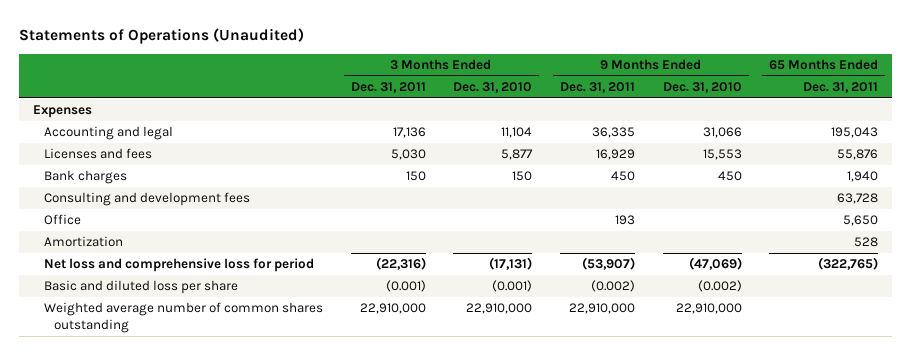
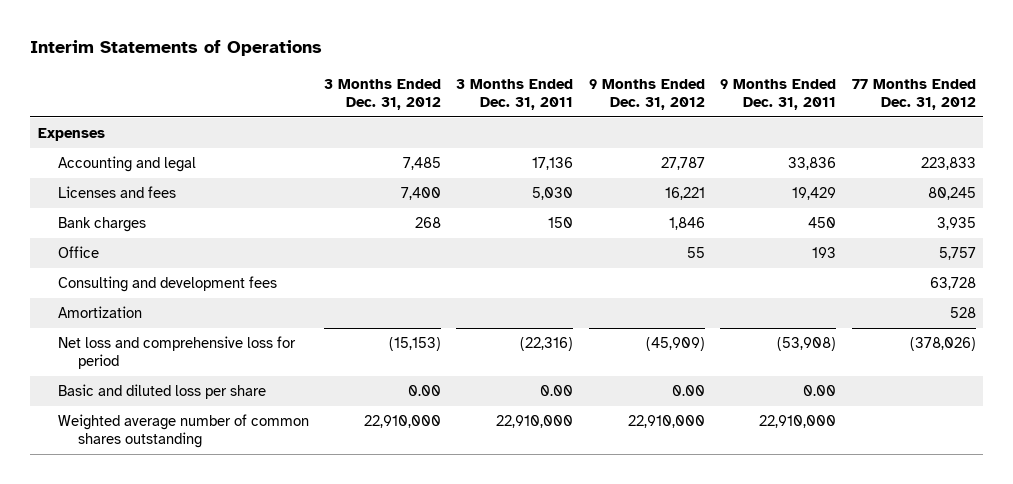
- Statements of Operations (Unaudited)
+ Interim Statements of Operations
- | 3 Months Ended Dec. 31, 2011 | 3 Months Ended Dec. 31, 2010 | 9 Months Ended Dec. 31, 2011 | 9 Months Ended Dec. 31, 2010 | 65 Months Ended Dec. 31, 2011
+ | 3 Months Ended Dec. 31, 2012 | 3 Months Ended Dec. 31, 2011 | 9 Months Ended Dec. 31, 2012 | 9 Months Ended Dec. 31, 2011 | 77 Months Ended Dec. 31, 2012
- Accounting and legal | 17,136 | 11,104 | 36,335 | 31,066 | 195,043
- Licenses and fees | 5,030 | 5,877 | 16,929 | 15,553 | 55,876
+ Accounting and legal | 7,485 | 17,136 | 27,787 | 33,836 | 223,833
+ Licenses and fees | 7,400 | 5,030 | 16,221 | 19,429 | 80,245
moved down: Consulting and development fees | | | | | 63,728
- Net loss and comprehensive loss for period | (22,316) | (17,131) | (53,907) | (47,069) | (322,765)
- Basic and diluted loss per share | (0.001) | (0.001) | (0.002) | (0.002) |
+ Net loss and comprehensive loss for period | (15,153) | (22,316) | (45,909) | (53,908) | (378,026)
+ Basic and diluted loss per share | 0.00 | 0.00 | 0.00 | 0.00 |

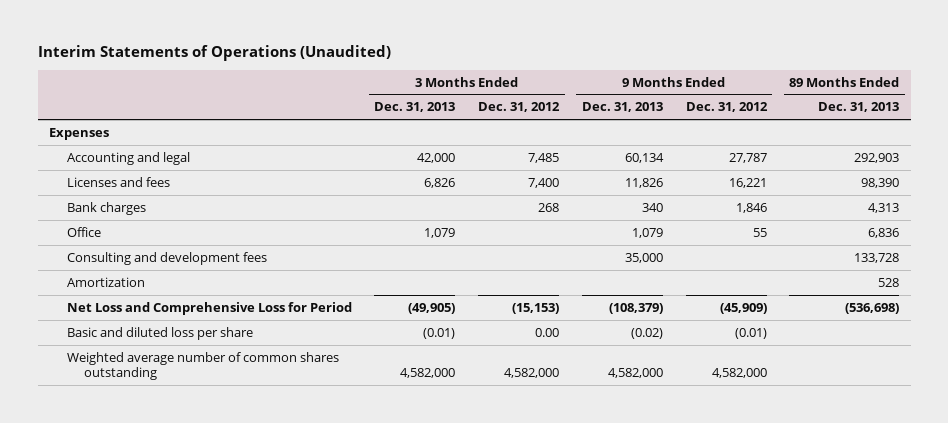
- Interim Statements of Operations
+ Interim Statements of Operations (Unaudited)
- | 3 Months Ended Dec. 31, 2012 | 3 Months Ended Dec. 31, 2011 | 9 Months Ended Dec. 31, 2012 | 9 Months Ended Dec. 31, 2011 | 77 Months Ended Dec. 31, 2012
+ | 3 Months Ended Dec. 31, 2013 | 3 Months Ended Dec. 31, 2012 | 9 Months Ended Dec. 31, 2013 | 9 Months Ended Dec. 31, 2012 | 89 Months Ended Dec. 31, 2013
- Net loss and comprehensive loss for period | (15,153) | (22,316) | (45,909) | (53,908) | (378,026)
- Basic and diluted loss per share | 0.00 | 0.00 | 0.00 | 0.00 |
- Weighted average number of common shares outstanding | 22,910,000 | 22,910,000 | 22,910,000 | 22,910,000 |
+ Net Loss and Comprehensive Loss for Period | (49,905) | (15,153) | (108,379) | (45,909) | (536,698)
+ Basic and diluted loss per share | (0.01) | 0.00 | (0.02) | (0.01) |
+ Weighted average number of common shares outstanding | 4,582,000 | 4,582,000 | 4,582,000 | 4,582,000 |

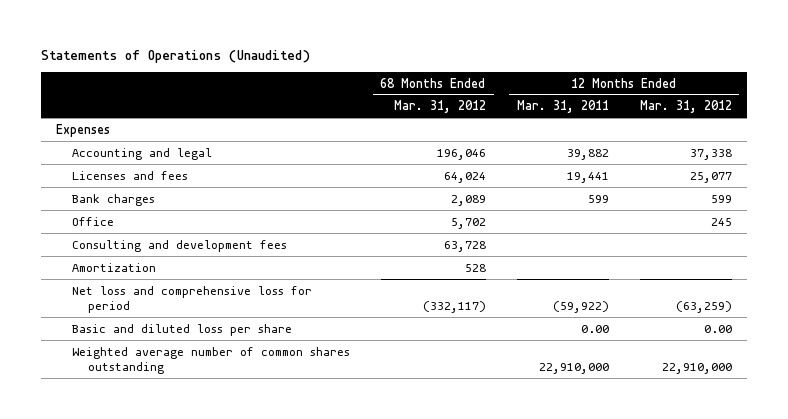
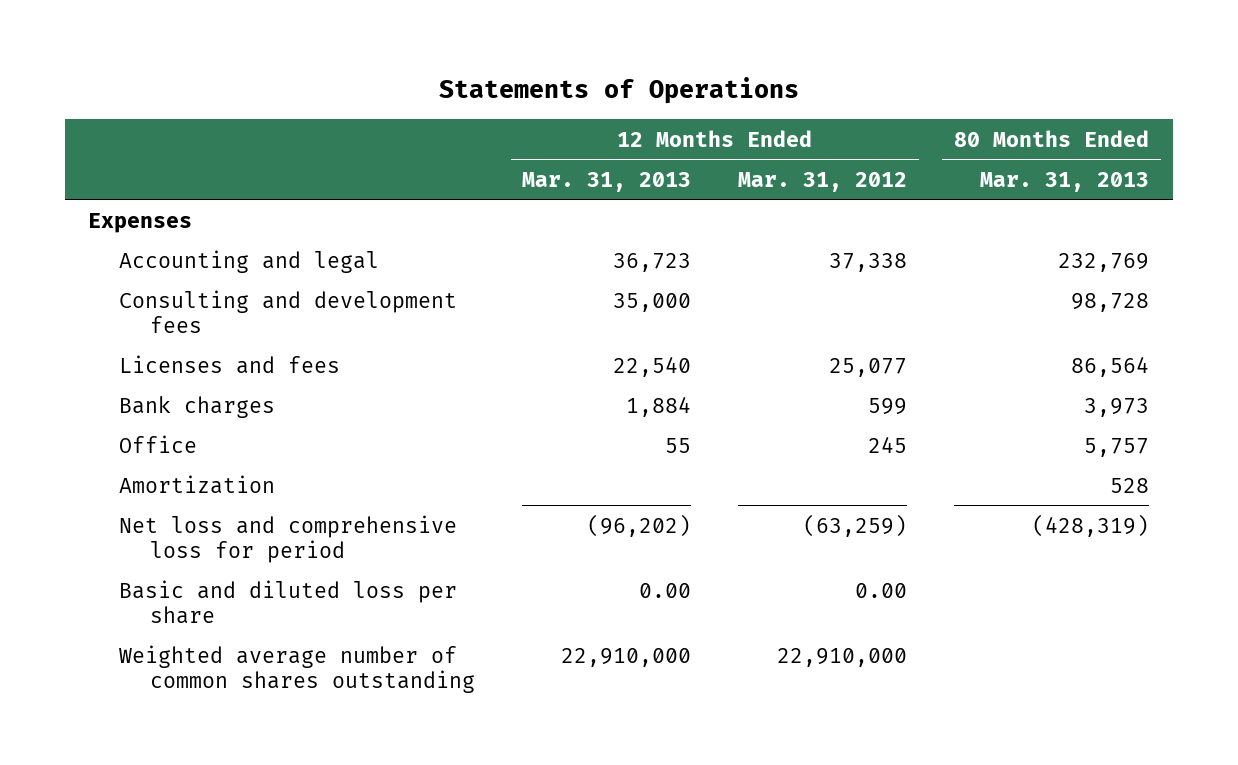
- Statements of Operations (Unaudited)
+ Statements of Operations
- | 68 Months Ended Mar. 31, 2012 | 12 Months Ended Mar. 31, 2011 | 12 Months Ended Mar. 31, 2012
+ | 12 Months Ended Mar. 31, 2013 | 12 Months Ended Mar. 31, 2012 | 80 Months Ended Mar. 31, 2013
moved up: Consulting and development fees | 35,000 | | 98,728

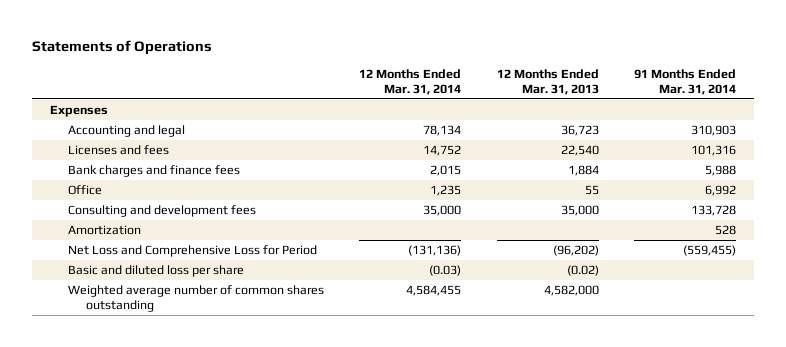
- | 12 Months Ended Mar. 31, 2013 | 12 Months Ended Mar. 31, 2012 | 80 Months Ended Mar. 31, 2013
+ | 12 Months Ended Mar. 31, 2014 | 12 Months Ended Mar. 31, 2013 | 91 Months Ended Mar. 31, 2014
- Bank charges | 1,884 | 599 | 3,973
+ Bank charges and finance fees | 2,015 | 1,884 | 5,988
moved down: Consulting and development fees | 35,000 | 35,000 | 133,728
- Net loss and comprehensive loss for period | (96,202) | (63,259) | (428,319)
- Basic and diluted loss per share | 0.00 | 0.00 |
- Weighted average number of common shares outstanding | 22,910,000 | 22,910,000 |
+ Net Loss and Comprehensive Loss for Period | (131,136) | (96,202) | (559,455)
+ Basic and diluted loss per share | (0.03) | (0.02) |
+ Weighted average number of common shares outstanding | 4,584,455 | 4,582,000 |

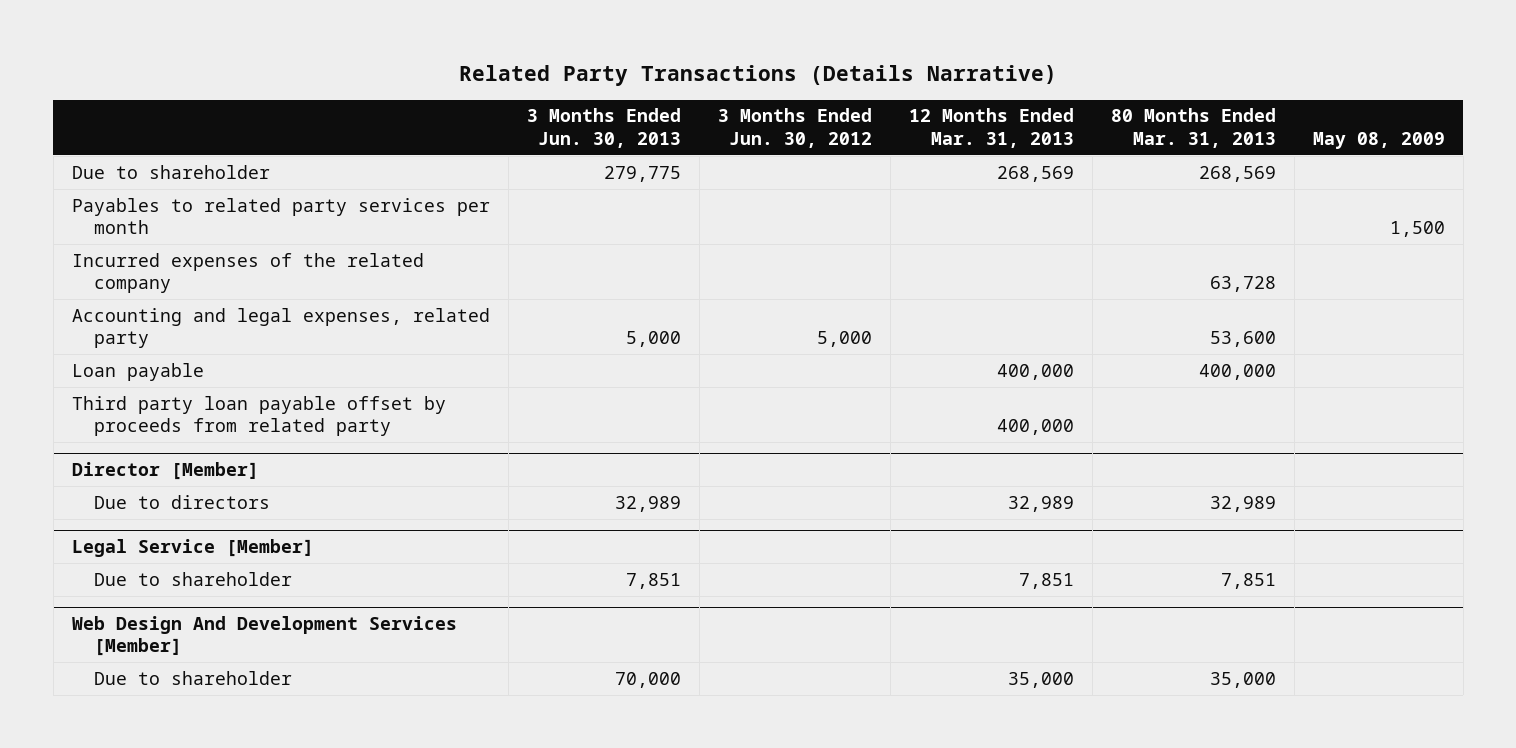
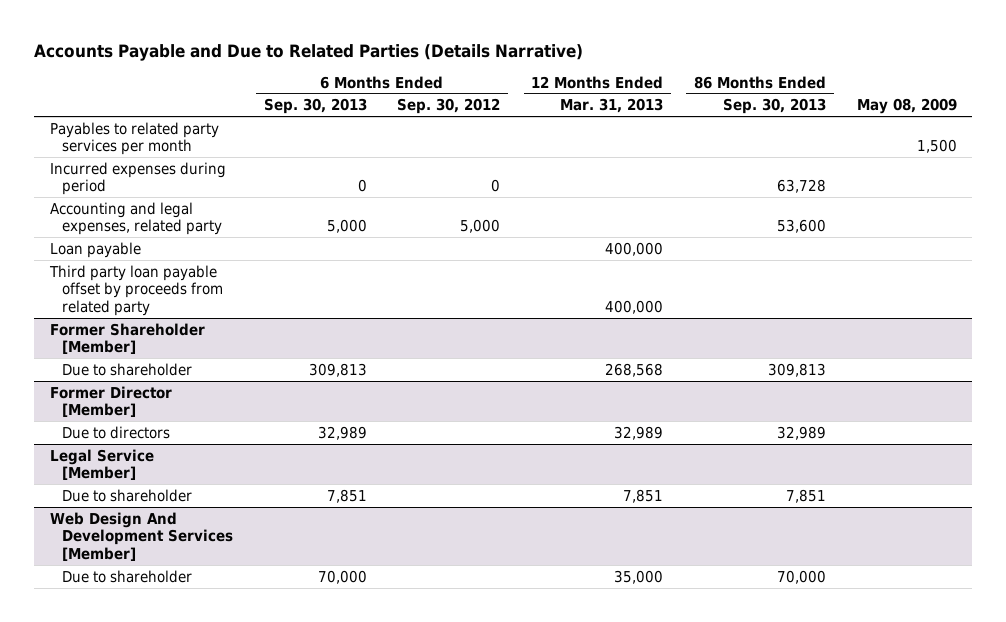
- Related Party Transactions (Details Narrative)
+ Accounts Payable and Due to Related Parties (Details Narrative)
- | 3 Months Ended Jun. 30, 2013 | 3 Months Ended Jun. 30, 2012 | 12 Months Ended Mar. 31, 2013 | 80 Months Ended Mar. 31, 2013 | May 08, 2009
+ | 6 Months Ended Sep. 30, 2013 | 6 Months Ended Sep. 30, 2012 | 12 Months Ended Mar. 31, 2013 | 86 Months Ended Sep. 30, 2013 | May 08, 2009
- Due to shareholder | 279,775 | | 268,569 | 268,569 |
- Incurred expenses of the related company | | | | 63,728 |
+ Incurred expenses during period | 0 | 0 | | 63,728 |
- Director [Member]
+ Former Shareholder [Member]
+ Due to shareholder | 309,813 | | 268,568 | 309,813 |
+ Former Director [Member]

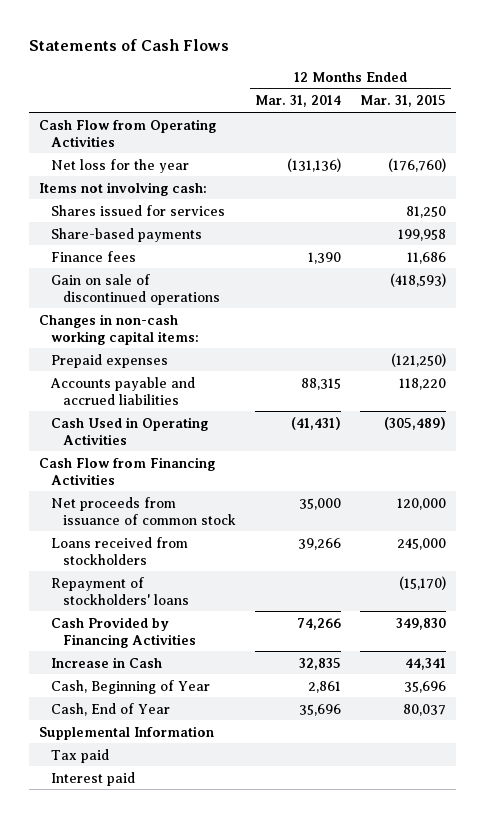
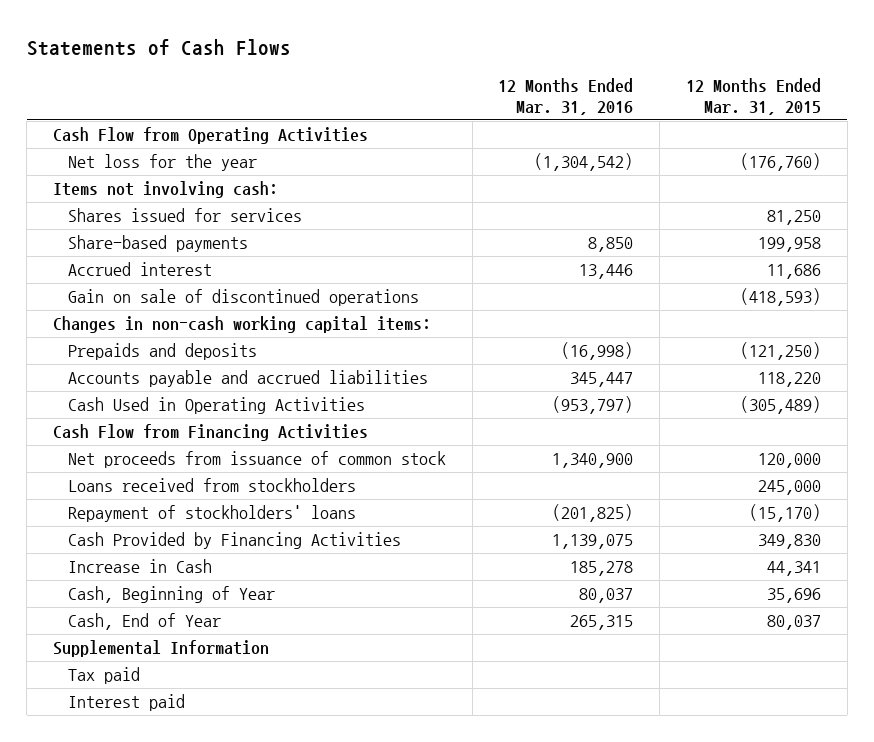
- | 12 Months Ended Mar. 31, 2014 | 12 Months Ended Mar. 31, 2015
+ | 12 Months Ended Mar. 31, 2016 | 12 Months Ended Mar. 31, 2015
- Finance fees | 1,390 | 11,686
+ Accrued interest | 13,446 | 11,686
- Prepaid expenses | | (121,250)
+ Prepaids and deposits | (16,998) | (121,250)

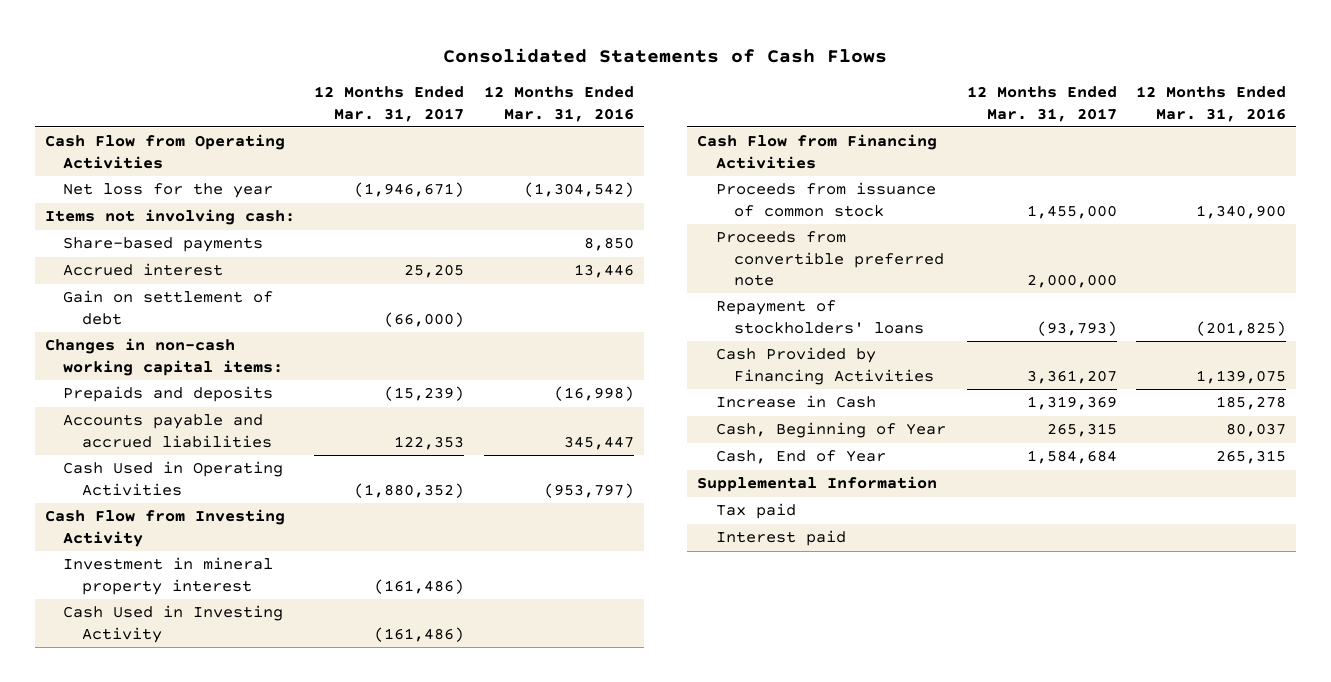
- Statements of Cash Flows
+ Consolidated Statements of Cash Flows
- | 12 Months Ended Mar. 31, 2016 | 12 Months Ended Mar. 31, 2015
+ | 12 Months Ended Mar. 31, 2017 | 12 Months Ended Mar. 31, 2016
- Shares issued for services | | 81,250
- Gain on sale of discontinued operations | | (418,593)
+ Gain on settlement of debt | (66,000) |
+ Cash Flow from Investing Activity
+ Investment in mineral property interest | (161,486) |
+ Cash Used in Investing Activity | (161,486) |
- Net proceeds from issuance of common stock | 1,340,900 | 120,000
- Loans received from stockholders | | 245,000
+ Proceeds from issuance of common stock | 1,455,000 | 1,340,900
+ Proceeds from convertible preferred note | 2,000,000 |

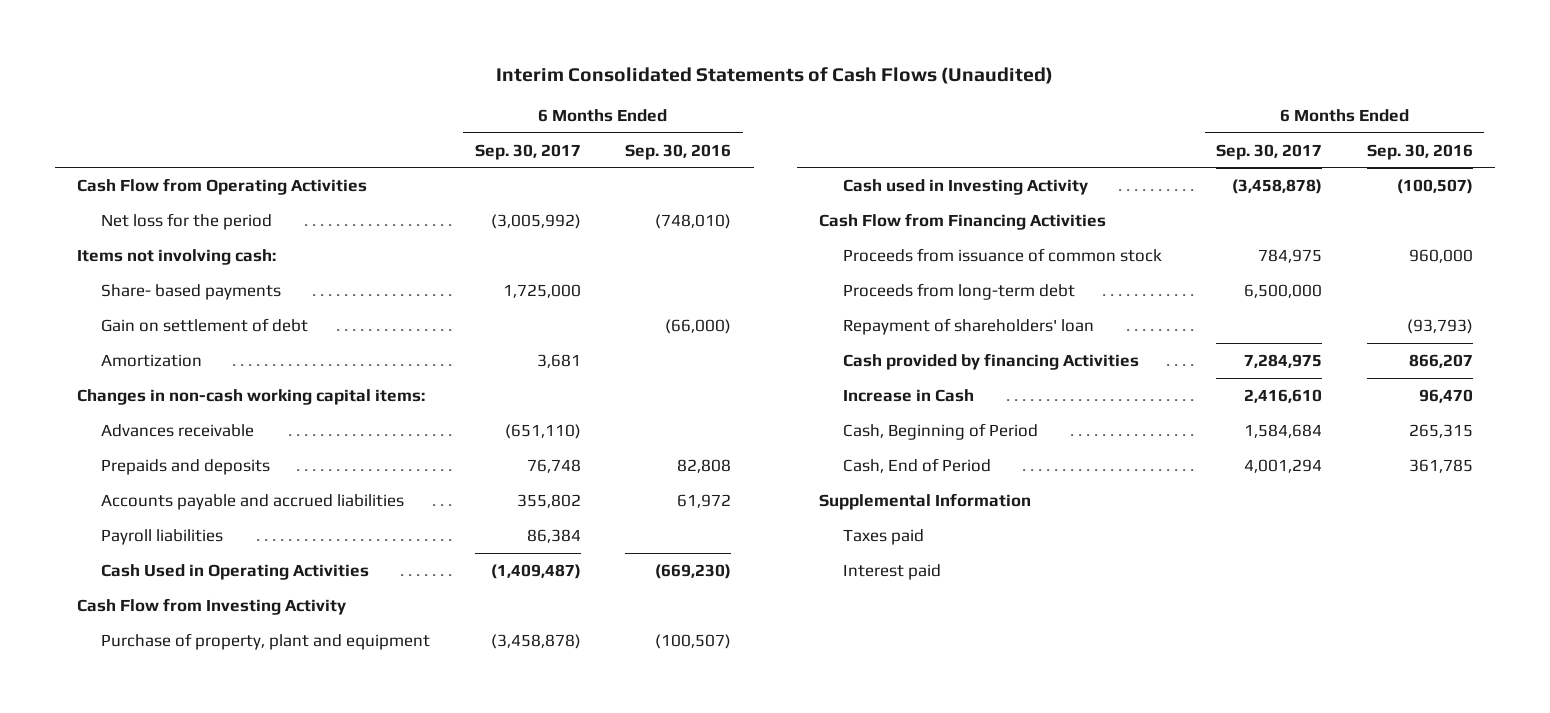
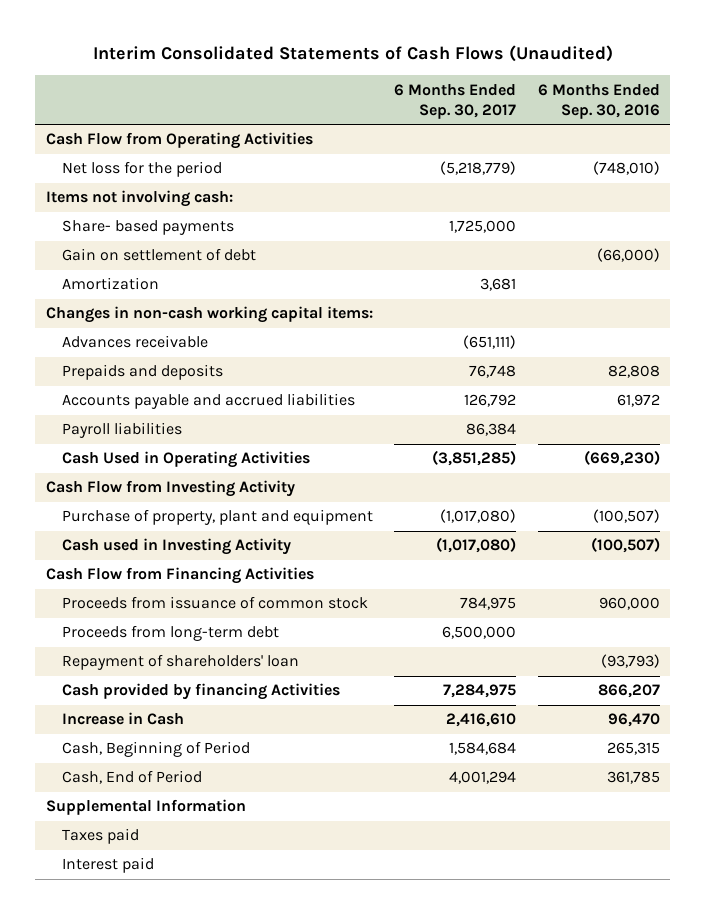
- Net loss for the period | (3,005,992) | (748,010)
+ Net loss for the period | (5,218,779) | (748,010)
- Advances receivable | (651,110) |
+ Advances receivable | (651,111) |
- Accounts payable and accrued liabilities | 355,802 | 61,972
+ Accounts payable and accrued liabilities | 126,792 | 61,972
- Cash Used in Operating Activities | (1,409,487) | (669,230)
+ Cash Used in Operating Activities | (3,851,285) | (669,230)
- Purchase of property, plant and equipment | (3,458,878) | (100,507)
- Cash used in Investing Activity | (3,458,878) | (100,507)
+ Purchase of property, plant and equipment | (1,017,080) | (100,507)
+ Cash used in Investing Activity | (1,017,080) | (100,507)

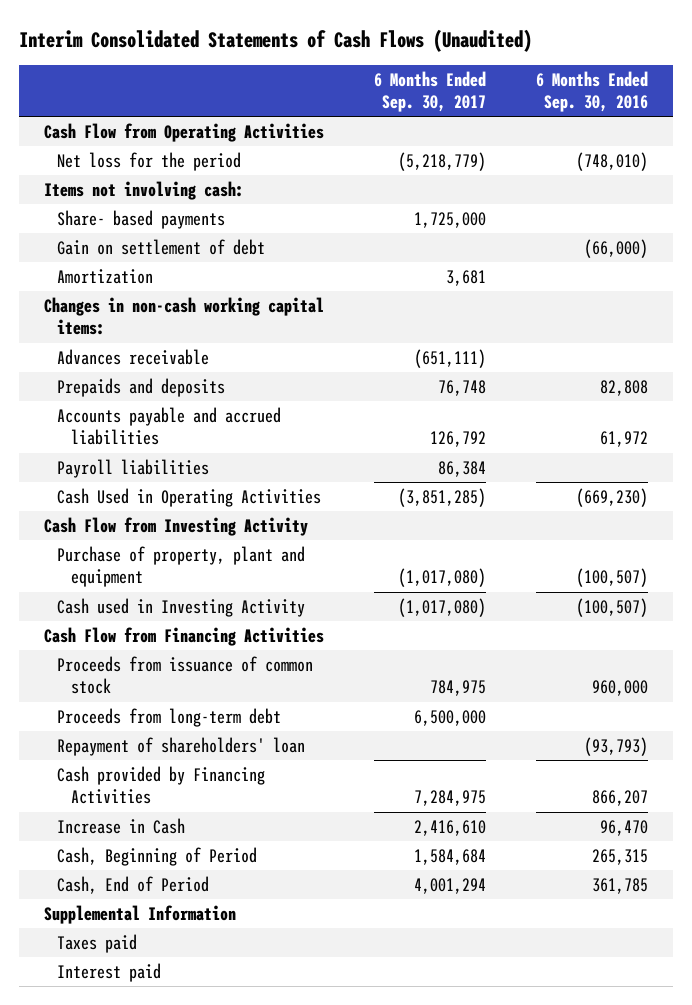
- Cash provided by financing Activities | 7,284,975 | 866,207
+ Cash provided by Financing Activities | 7,284,975 | 866,207

